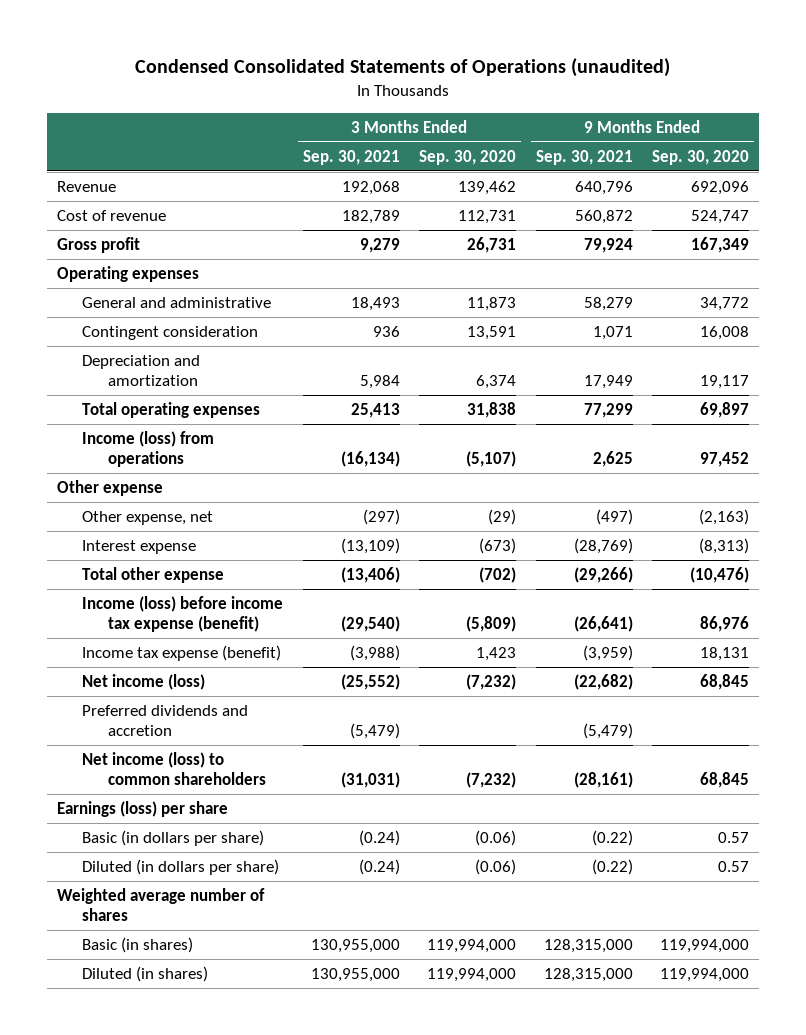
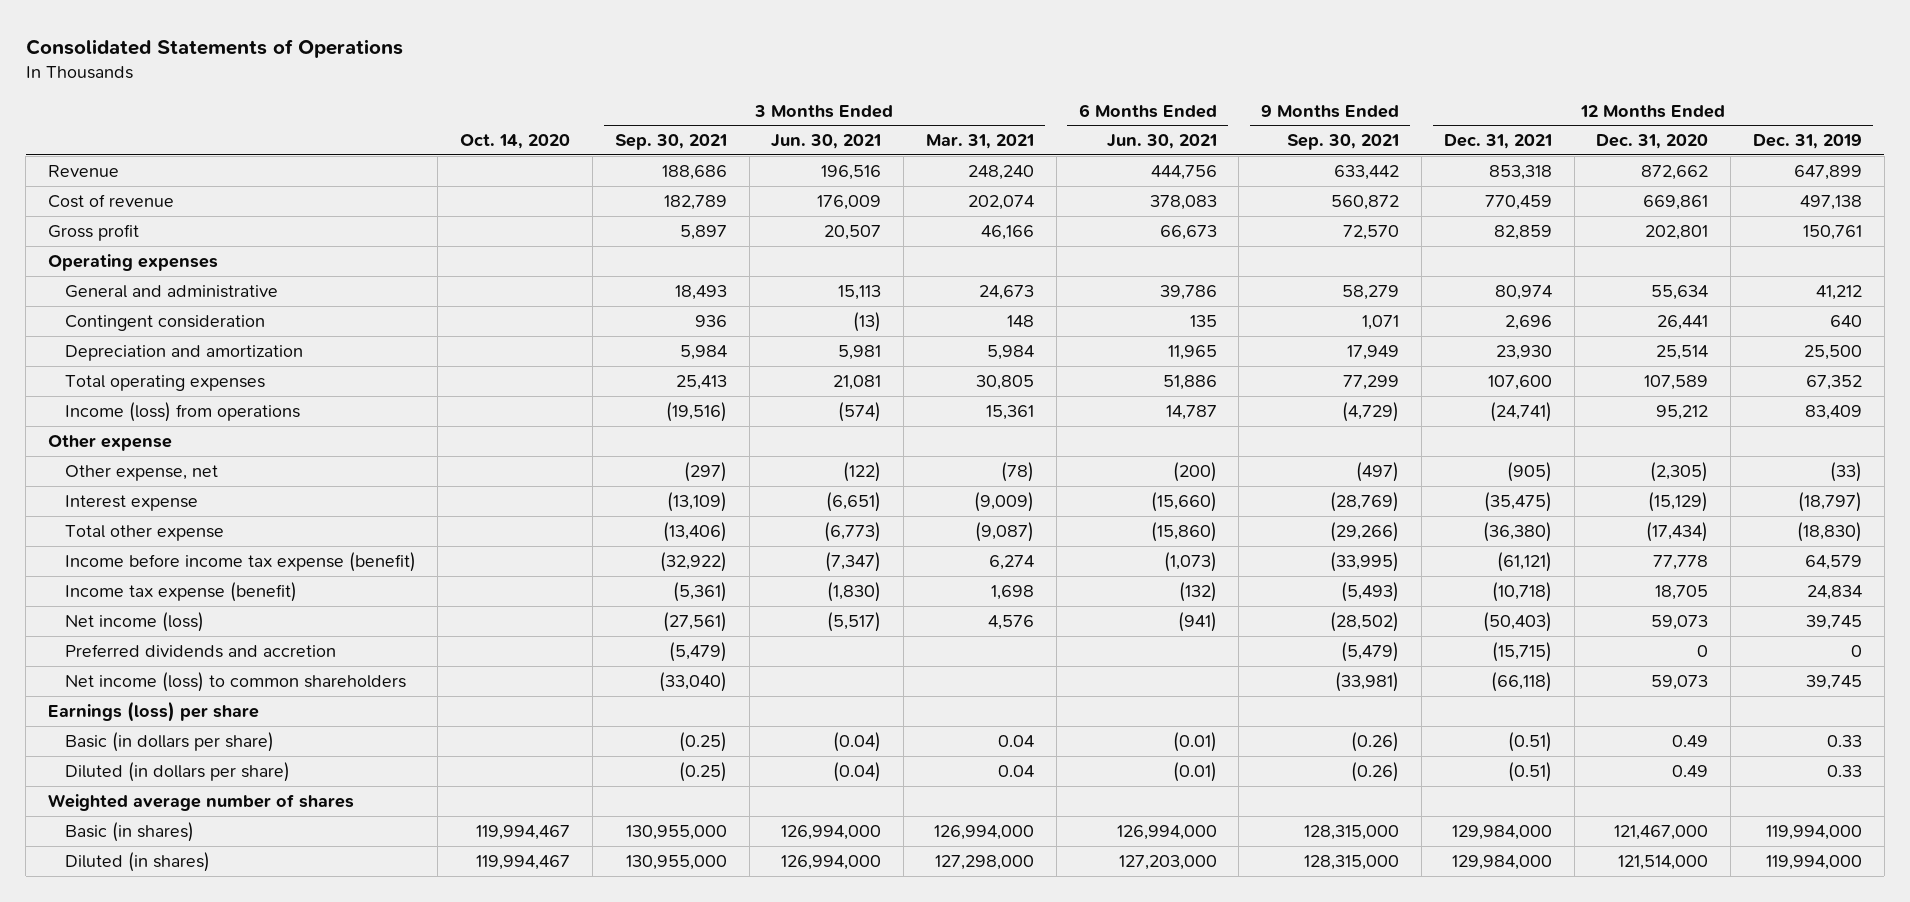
- Condensed Consolidated Statements of Operations (unaudited)
+ Consolidated Statements of Operations
- | 3 Months Ended Sep. 30, 2021 | 3 Months Ended Sep. 30, 2020 | 9 Months Ended Sep. 30, 2021 | 9 Months Ended Sep. 30, 2020
+ | Oct. 14, 2020 | 3 Months Ended Sep. 30, 2021 | 3 Months Ended Jun. 30, 2021 | 3 Months Ended Mar. 31, 2021 | 6 Months Ended Jun. 30, 2021 | 9 Months Ended Sep. 30, 2021 | 12 Months Ended Dec. 31, 2021 | 12 Months Ended Dec. 31, 2020 | 12 Months Ended Dec. 31, 2019
- Revenue | 192,068 | 139,462 | 640,796 | 692,096
+ Revenue | | 188,686 | 196,516 | 248,240 | 444,756 | 633,442 | 853,318 | 872,662 | 647,899
- Gross profit | 9,279 | 26,731 | 79,924 | 167,349
+ Gross profit | | 5,897 | 20,507 | 46,166 | 66,673 | 72,570 | 82,859 | 202,801 | 150,761
- Income (loss) from operations | (16,134) | (5,107) | 2,625 | 97,452
+ Income (loss) from operations | | (19,516) | (574) | 15,361 | 14,787 | (4,729) | (24,741) | 95,212 | 83,409
- Income (loss) before income tax expense (benefit) | (29,540) | (5,809) | (26,641) | 86,976
- Income tax expense (benefit) | (3,988) | 1,423 | (3,959) | 18,131
- Net income (loss) | (25,552) | (7,232) | (22,682) | 68,845
+ Income before income tax expense (benefit) | | (32,922) | (7,347) | 6,274 | (1,073) | (33,995) | (61,121) | 77,778 | 64,579
+ Income tax expense (benefit) | | (5,361) | (1,830) | 1,698 | (132) | (5,493) | (10,718) | 18,705 | 24,834
+ Net income (loss) | | (27,561) | (5,517) | 4,576 | (941) | (28,502) | (50,403) | 59,073 | 39,745
- Net income (loss) to common shareholders | (31,031) | (7,232) | (28,161) | 68,845
+ Net income (loss) to common shareholders | | (33,040) | | | | (33,981) | (66,118) | 59,073 | 39,745
- Basic (in dollars per share) | (0.24) | (0.06) | (0.22) | 0.57
- Diluted (in dollars per share) | (0.24) | (0.06) | (0.22) | 0.57
+ Basic (in dollars per share) | | (0.25) | (0.04) | 0.04 | (0.01) | (0.26) | (0.51) | 0.49 | 0.33
+ Diluted (in dollars per share) | | (0.25) | (0.04) | 0.04 | (0.01) | (0.26) | (0.51) | 0.49 | 0.33

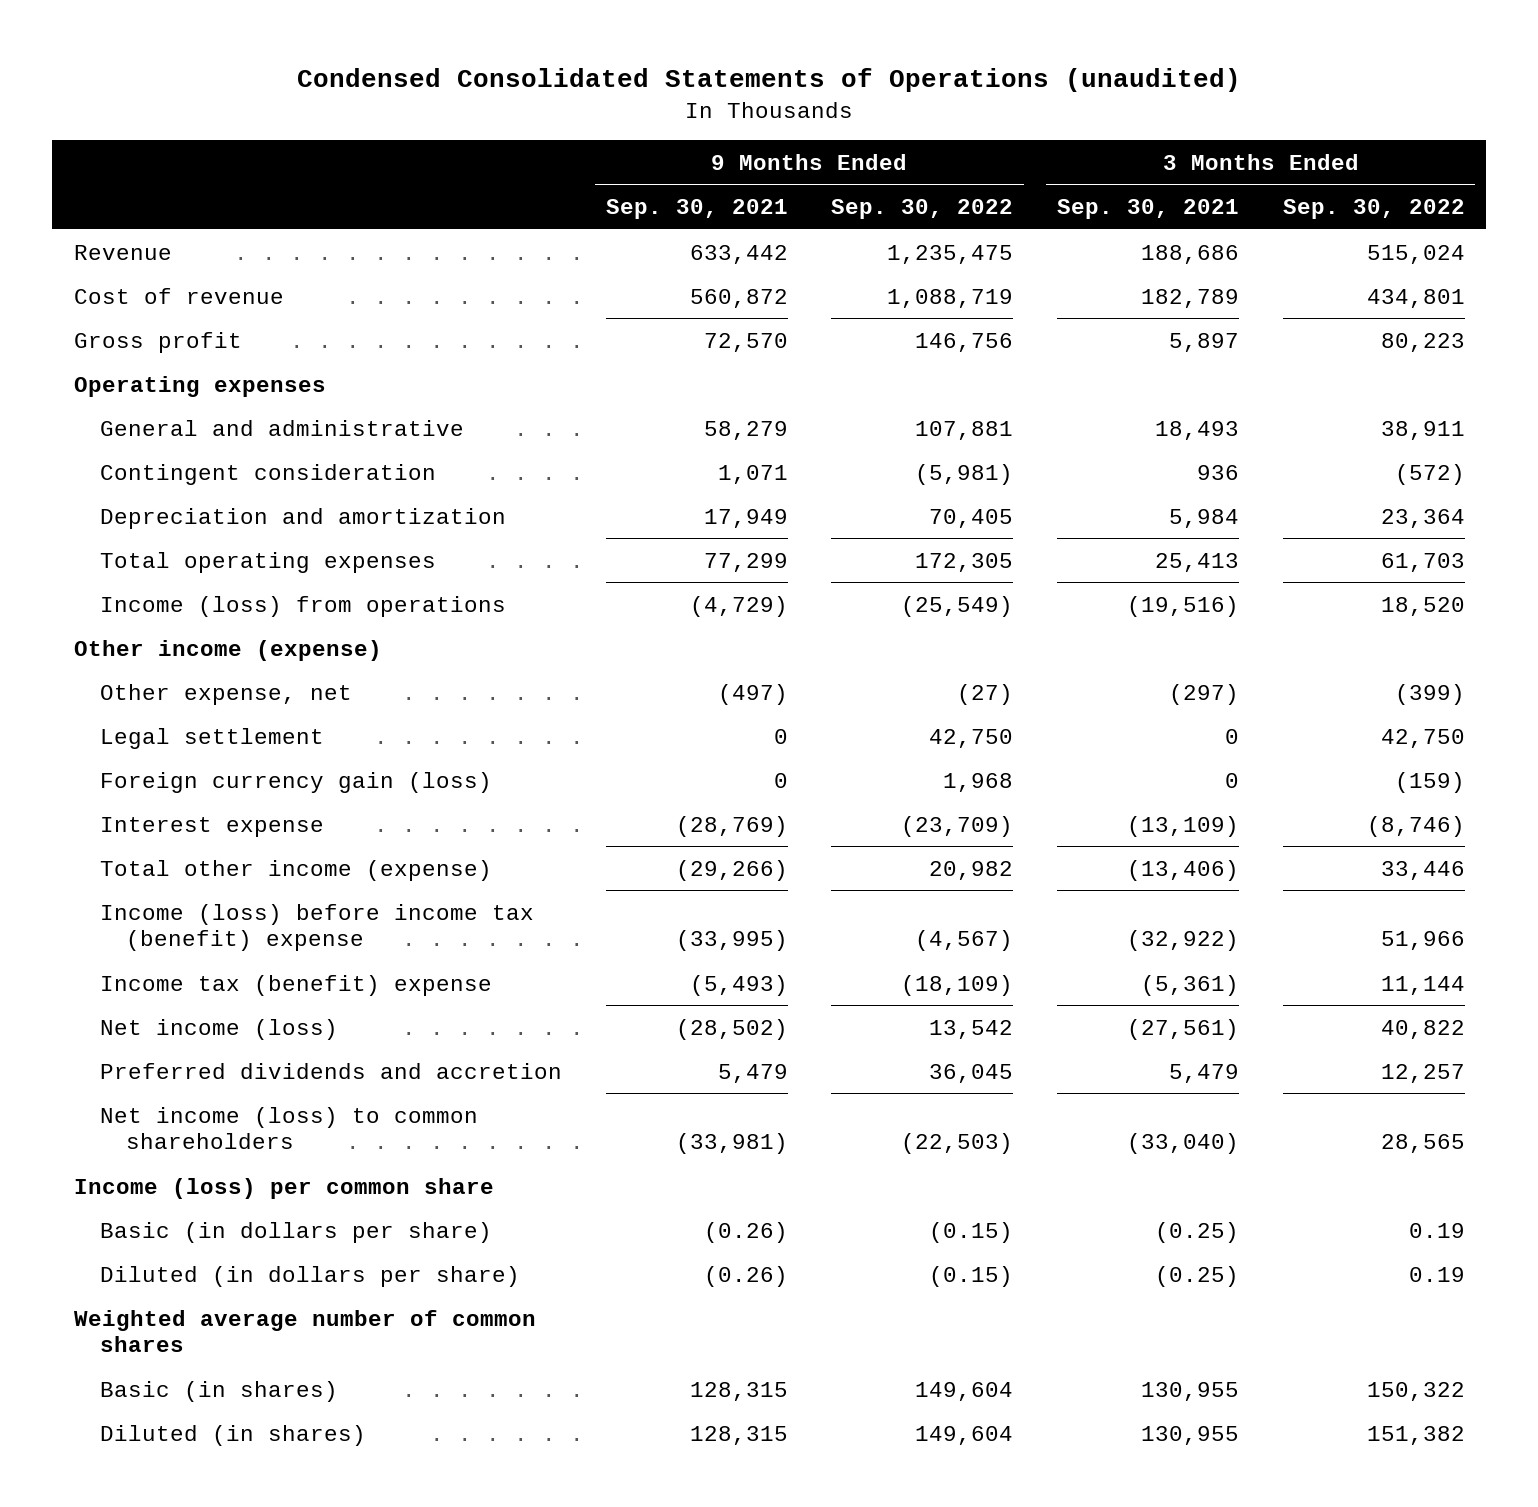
- Consolidated Statements of Operations
+ Condensed Consolidated Statements of Operations (unaudited)
- | Oct. 14, 2020 | 3 Months Ended Sep. 30, 2021 | 3 Months Ended Jun. 30, 2021 | 3 Months Ended Mar. 31, 2021 | 6 Months Ended Jun. 30, 2021 | 9 Months Ended Sep. 30, 2021 | 12 Months Ended Dec. 31, 2021 | 12 Months Ended Dec. 31, 2020 | 12 Months Ended Dec. 31, 2019
+ | 9 Months Ended Sep. 30, 2021 | 9 Months Ended Sep. 30, 2022 | 3 Months Ended Sep. 30, 2021 | 3 Months Ended Sep. 30, 2022
- Other expense
+ Other income (expense)
+ Legal settlement | 0 | 42,750 | 0 | 42,750
+ Foreign currency gain (loss) | 0 | 1,968 | 0 | (159)
- Total other expense | | (13,406) | (6,773) | (9,087) | (15,860) | (29,266) | (36,380) | (17,434) | (18,830)
- Income before income tax expense (benefit) | | (32,922) | (7,347) | 6,274 | (1,073) | (33,995) | (61,121) | 77,778 | 64,579
- Income tax expense (benefit) | | (5,361) | (1,830) | 1,698 | (132) | (5,493) | (10,718) | 18,705 | 24,834
+ Total other income (expense) | (29,266) | 20,982 | (13,406) | 33,446
+ Income (loss) before income tax (benefit) expense | (33,995) | (4,567) | (32,922) | 51,966
+ Income tax (benefit) expense | (5,493) | (18,109) | (5,361) | 11,144
- Preferred dividends and accretion | | (5,479) | | | | (5,479) | (15,715) | 0 | 0
+ Preferred dividends and accretion | 5,479 | 36,045 | 5,479 | 12,257
- Earnings (loss) per share
+ Income (loss) per common share
- Weighted average number of shares
- Basic (in shares) | 119,994,467 | 130,955,000 | 126,994,000 | 126,994,000 | 126,994,000 | 128,315,000 | 129,984,000 | 121,467,000 | 119,994,000
- Diluted (in shares) | 119,994,467 | 130,955,000 | 126,994,000 | 127,298,000 | 127,203,000 | 128,315,000 | 129,984,000 | 121,514,000 | 119,994,000
+ Weighted average number of common shares
+ Basic (in shares) | 128,315 | 149,604 | 130,955 | 150,322
+ Diluted (in shares) | 128,315 | 149,604 | 130,955 | 151,382

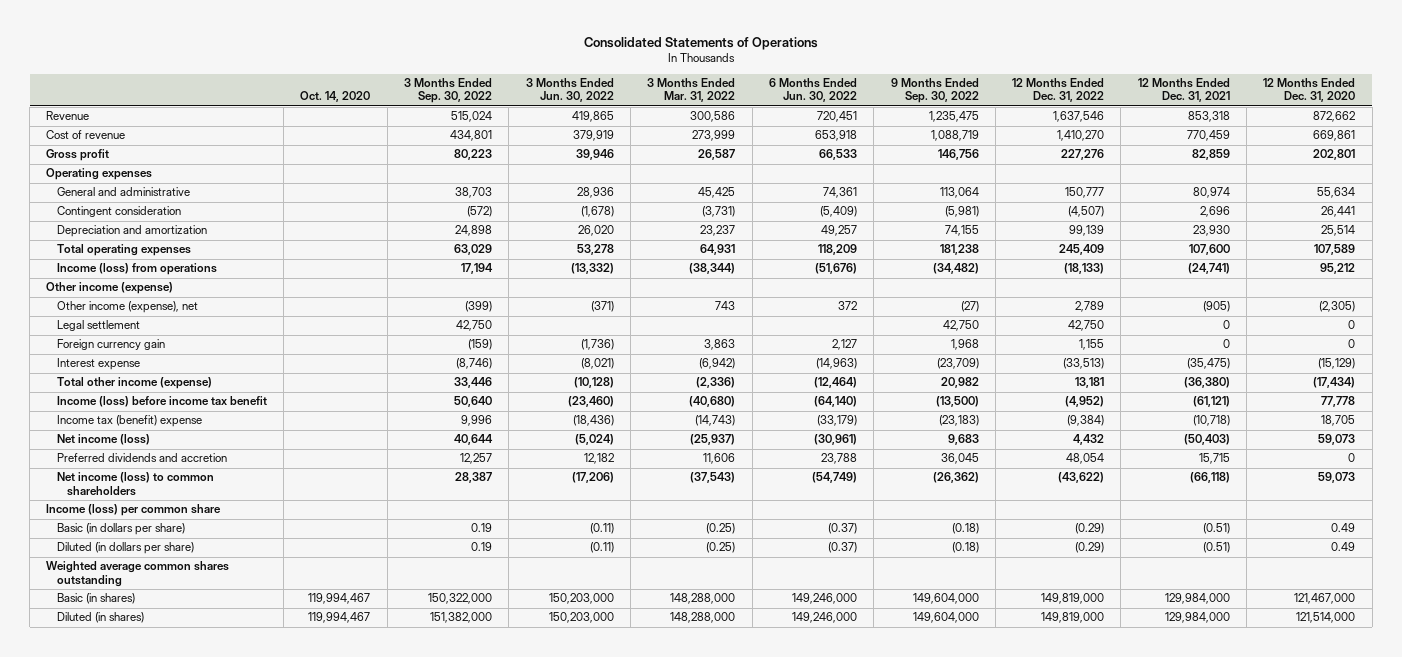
- Condensed Consolidated Statements of Operations (unaudited)
+ Consolidated Statements of Operations
- | 9 Months Ended Sep. 30, 2021 | 9 Months Ended Sep. 30, 2022 | 3 Months Ended Sep. 30, 2021 | 3 Months Ended Sep. 30, 2022
+ | Oct. 14, 2020 | 3 Months Ended Sep. 30, 2022 | 3 Months Ended Jun. 30, 2022 | 3 Months Ended Mar. 31, 2022 | 6 Months Ended Jun. 30, 2022 | 9 Months Ended Sep. 30, 2022 | 12 Months Ended Dec. 31, 2022 | 12 Months Ended Dec. 31, 2021 | 12 Months Ended Dec. 31, 2020
- General and administrative | 58,279 | 107,881 | 18,493 | 38,911
+ General and administrative | | 38,703 | 28,936 | 45,425 | 74,361 | 113,064 | 150,777 | 80,974 | 55,634
- Depreciation and amortization | 17,949 | 70,405 | 5,984 | 23,364
- Total operating expenses | 77,299 | 172,305 | 25,413 | 61,703
- Income (loss) from operations | (4,729) | (25,549) | (19,516) | 18,520
+ Depreciation and amortization | | 24,898 | 26,020 | 23,237 | 49,257 | 74,155 | 99,139 | 23,930 | 25,514
+ Total operating expenses | | 63,029 | 53,278 | 64,931 | 118,209 | 181,238 | 245,409 | 107,600 | 107,589
+ Income (loss) from operations | | 17,194 | (13,332) | (38,344) | (51,676) | (34,482) | (18,133) | (24,741) | 95,212
- Other expense, net | (497) | (27) | (297) | (399)
+ Other income (expense), net | | (399) | (371) | 743 | 372 | (27) | 2,789 | (905) | (2,305)
- Foreign currency gain (loss) | 0 | 1,968 | 0 | (159)
+ Foreign currency gain | | (159) | (1,736) | 3,863 | 2,127 | 1,968 | 1,155 | 0 | 0
- Income (loss) before income tax (benefit) expense | (33,995) | (4,567) | (32,922) | 51,966
- Income tax (benefit) expense | (5,493) | (18,109) | (5,361) | 11,144
- Net income (loss) | (28,502) | 13,542 | (27,561) | 40,822
+ Income (loss) before income tax benefit | | 50,640 | (23,460) | (40,680) | (64,140) | (13,500) | (4,952) | (61,121) | 77,778
+ Income tax (benefit) expense | | 9,996 | (18,436) | (14,743) | (33,179) | (23,183) | (9,384) | (10,718) | 18,705
+ Net income (loss) | | 40,644 | (5,024) | (25,937) | (30,961) | 9,683 | 4,432 | (50,403) | 59,073
- Net income (loss) to common shareholders | (33,981) | (22,503) | (33,040) | 28,565
+ Net income (loss) to common shareholders | | 28,387 | (17,206) | (37,543) | (54,749) | (26,362) | (43,622) | (66,118) | 59,073
- Basic (in dollars per share) | (0.26) | (0.15) | (0.25) | 0.19
- Diluted (in dollars per share) | (0.26) | (0.15) | (0.25) | 0.19
- Weighted average number of common shares
- Basic (in shares) | 128,315 | 149,604 | 130,955 | 150,322
- Diluted (in shares) | 128,315 | 149,604 | 130,955 | 151,382
+ Basic (in dollars per share) | | 0.19 | (0.11) | (0.25) | (0.37) | (0.18) | (0.29) | (0.51) | 0.49
+ Diluted (in dollars per share) | | 0.19 | (0.11) | (0.25) | (0.37) | (0.18) | (0.29) | (0.51) | 0.49
+ Weighted average common shares outstanding
+ Basic (in shares) | 119,994,467 | 150,322,000 | 150,203,000 | 148,288,000 | 149,246,000 | 149,604,000 | 149,819,000 | 129,984,000 | 121,467,000
+ Diluted (in shares) | 119,994,467 | 151,382,000 | 150,203,000 | 148,288,000 | 149,246,000 | 149,604,000 | 149,819,000 | 129,984,000 | 121,514,000

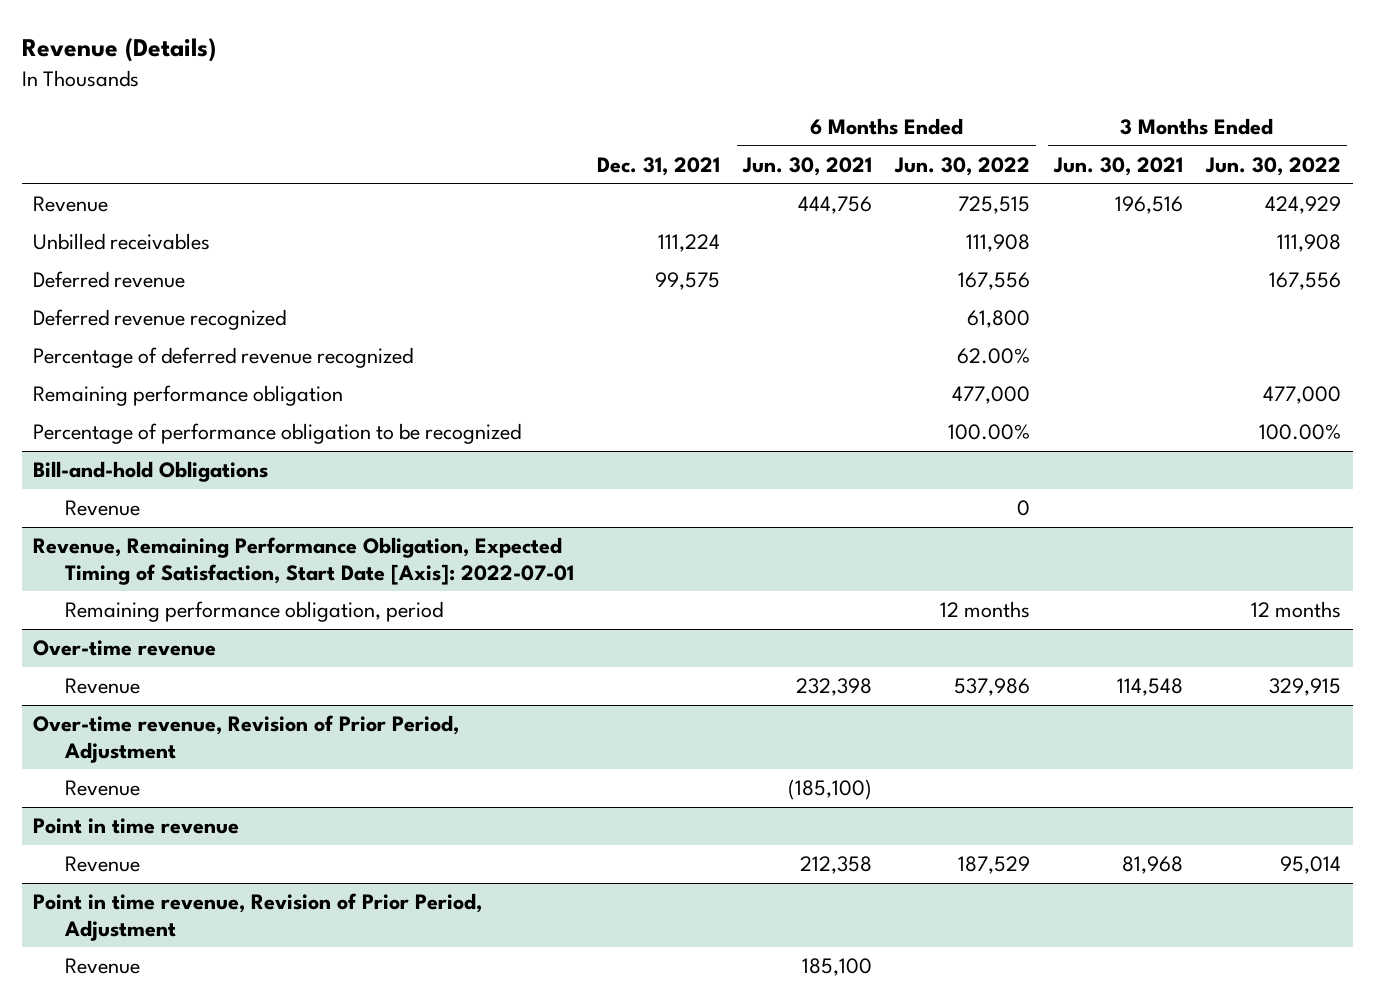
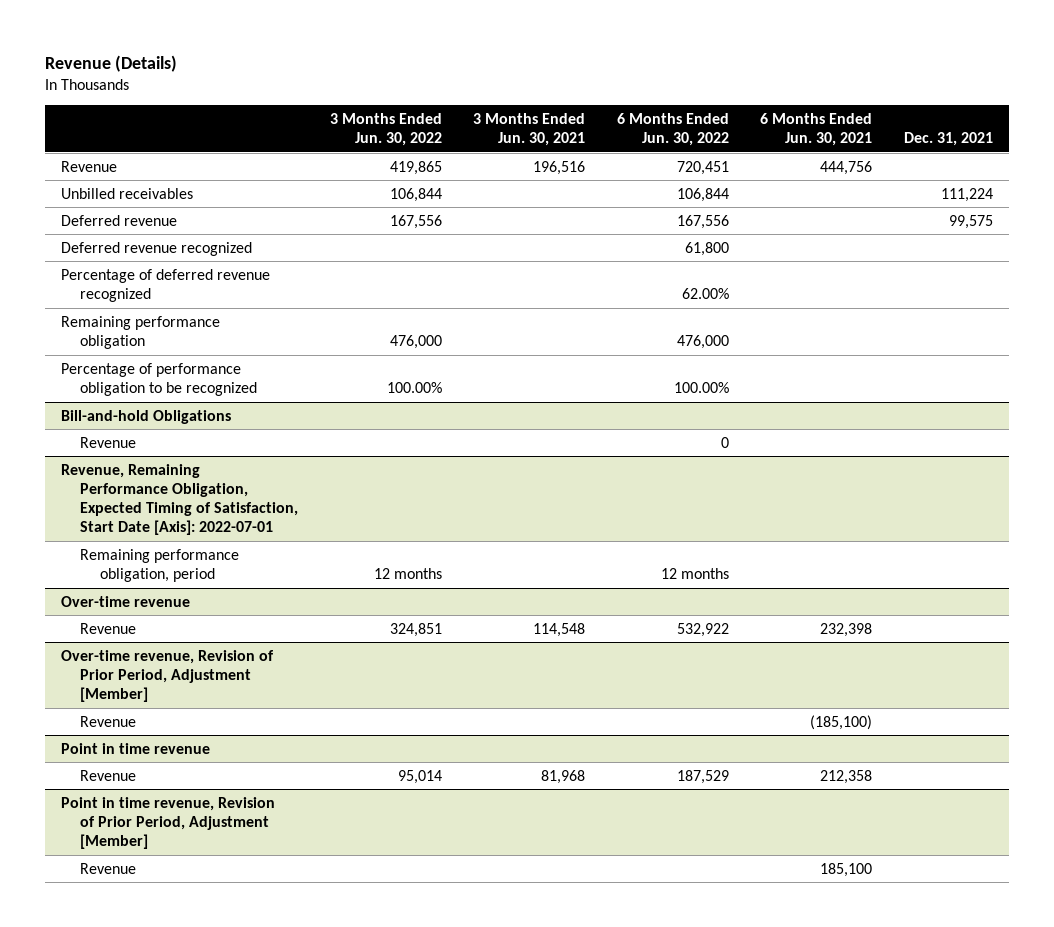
- | Dec. 31, 2021 | 6 Months Ended Jun. 30, 2021 | 6 Months Ended Jun. 30, 2022 | 3 Months Ended Jun. 30, 2021 | 3 Months Ended Jun. 30, 2022
+ | 3 Months Ended Jun. 30, 2022 | 3 Months Ended Jun. 30, 2021 | 6 Months Ended Jun. 30, 2022 | 6 Months Ended Jun. 30, 2021 | Dec. 31, 2021
- Revenue | | 444,756 | 725,515 | 196,516 | 424,929
- Unbilled receivables | 111,224 | | 111,908 | | 111,908
+ Revenue | 419,865 | 196,516 | 720,451 | 444,756 |
+ Unbilled receivables | 106,844 | | 106,844 | | 111,224
- Remaining performance obligation | | | 477,000 | | 477,000
+ Remaining performance obligation | 476,000 | | 476,000 | |
@ Over-time revenue
- Revenue | | 232,398 | 537,986 | 114,548 | 329,915
- Over-time revenue, Revision of Prior Period, Adjustment
@ Over-time revenue
+ Revenue | 324,851 | 114,548 | 532,922 | 232,398 |
+ Over-time revenue, Revision of Prior Period, Adjustment [Member]
- Point in time revenue, Revision of Prior Period, Adjustment
+ Point in time revenue, Revision of Prior Period, Adjustment [Member]

